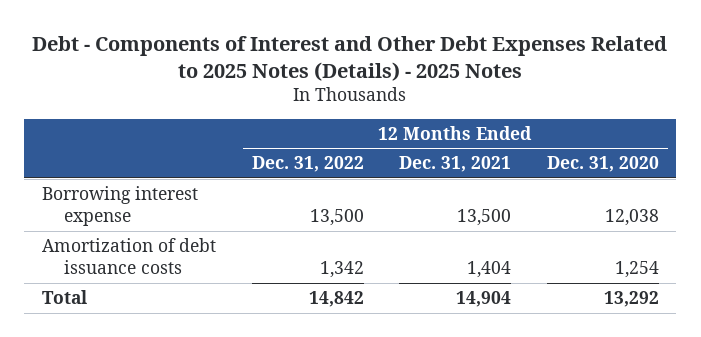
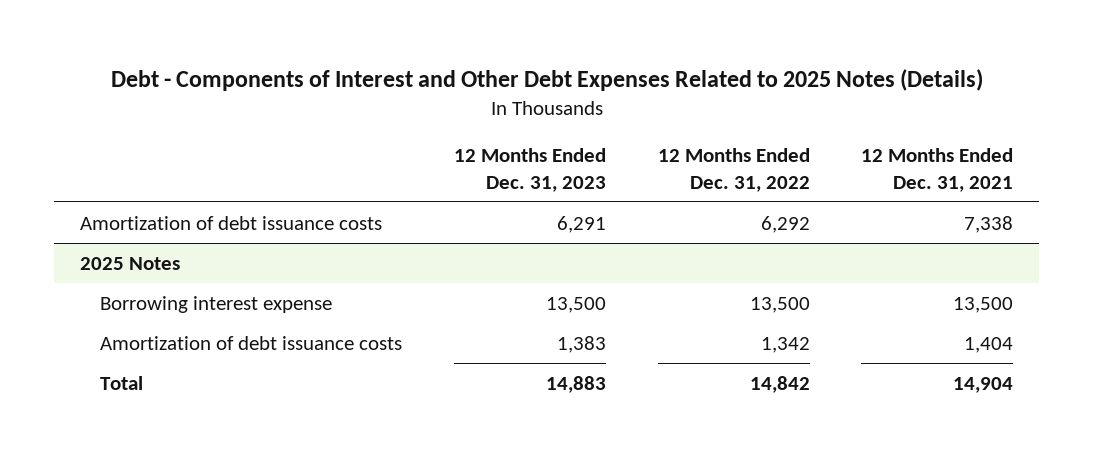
- Debt - Components of Interest and Other Debt Expenses Related to 2025 Notes (Details) - 2025 Notes
+ Debt - Components of Interest and Other Debt Expenses Related to 2025 Notes (Details)
- | 12 Months Ended Dec. 31, 2022 | 12 Months Ended Dec. 31, 2021 | 12 Months Ended Dec. 31, 2020
+ | 12 Months Ended Dec. 31, 2023 | 12 Months Ended Dec. 31, 2022 | 12 Months Ended Dec. 31, 2021
+ Amortization of debt issuance costs | 6,291 | 6,292 | 7,338
+ 2025 Notes

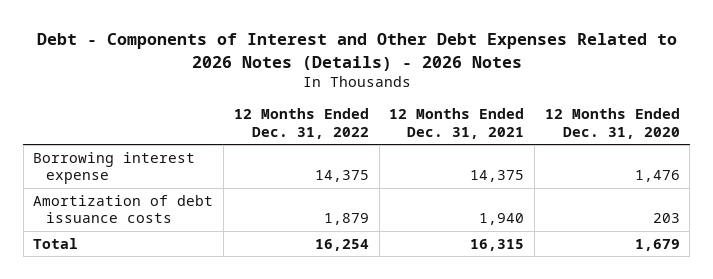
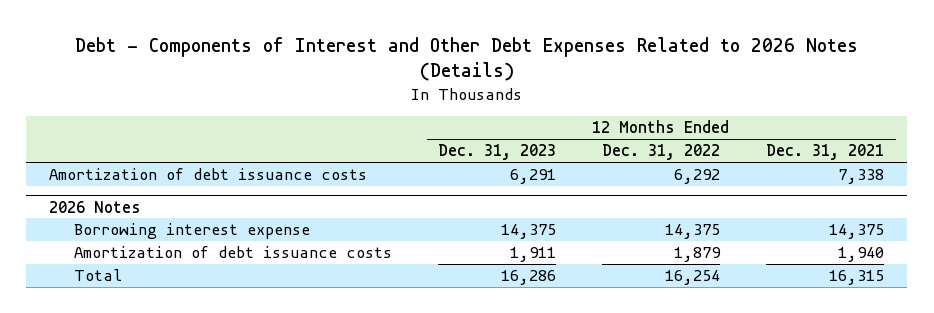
- Debt - Components of Interest and Other Debt Expenses Related to 2026 Notes (Details) - 2026 Notes
+ Debt - Components of Interest and Other Debt Expenses Related to 2026 Notes (Details)
- | 12 Months Ended Dec. 31, 2022 | 12 Months Ended Dec. 31, 2021 | 12 Months Ended Dec. 31, 2020
+ | 12 Months Ended Dec. 31, 2023 | 12 Months Ended Dec. 31, 2022 | 12 Months Ended Dec. 31, 2021
+ Amortization of debt issuance costs | 6,291 | 6,292 | 7,338
+ 2026 Notes

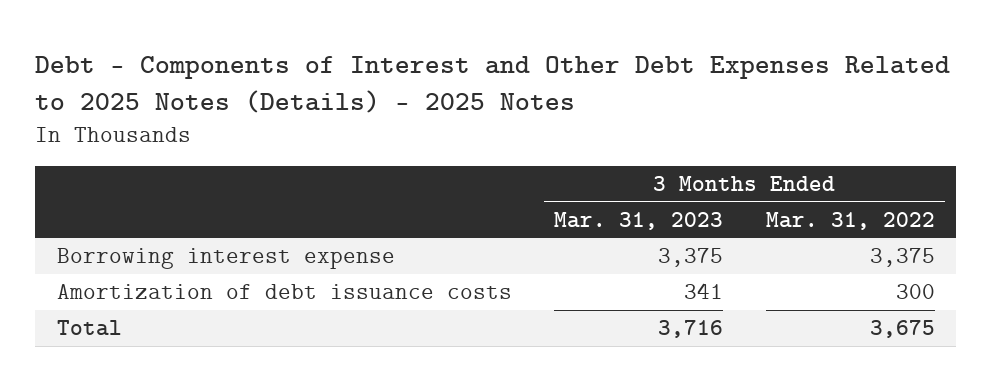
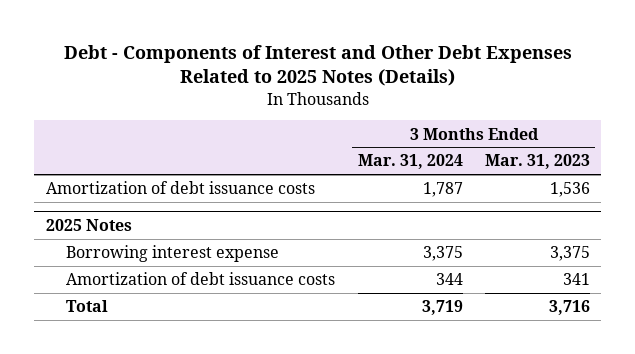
- Debt - Components of Interest and Other Debt Expenses Related to 2025 Notes (Details) - 2025 Notes
+ Debt - Components of Interest and Other Debt Expenses Related to 2025 Notes (Details)
- | 3 Months Ended Mar. 31, 2023 | 3 Months Ended Mar. 31, 2022
+ | 3 Months Ended Mar. 31, 2024 | 3 Months Ended Mar. 31, 2023
+ Amortization of debt issuance costs | 1,787 | 1,536
+ 2025 Notes

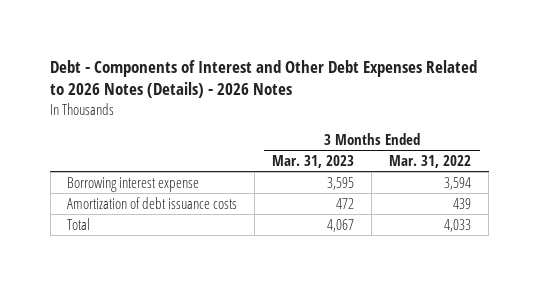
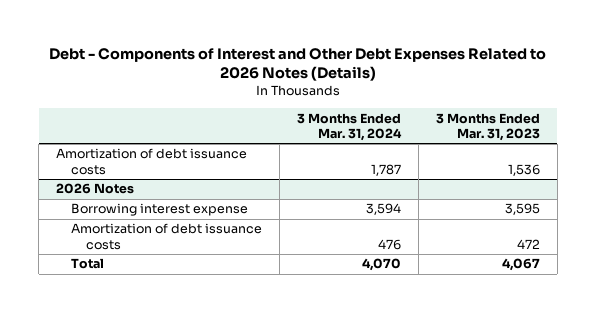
- Debt - Components of Interest and Other Debt Expenses Related to 2026 Notes (Details) - 2026 Notes
+ Debt - Components of Interest and Other Debt Expenses Related to 2026 Notes (Details)
- | 3 Months Ended Mar. 31, 2023 | 3 Months Ended Mar. 31, 2022
+ | 3 Months Ended Mar. 31, 2024 | 3 Months Ended Mar. 31, 2023
+ Amortization of debt issuance costs | 1,787 | 1,536
+ 2026 Notes

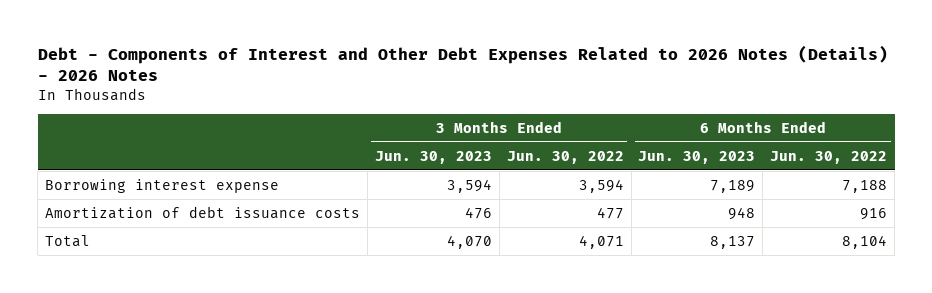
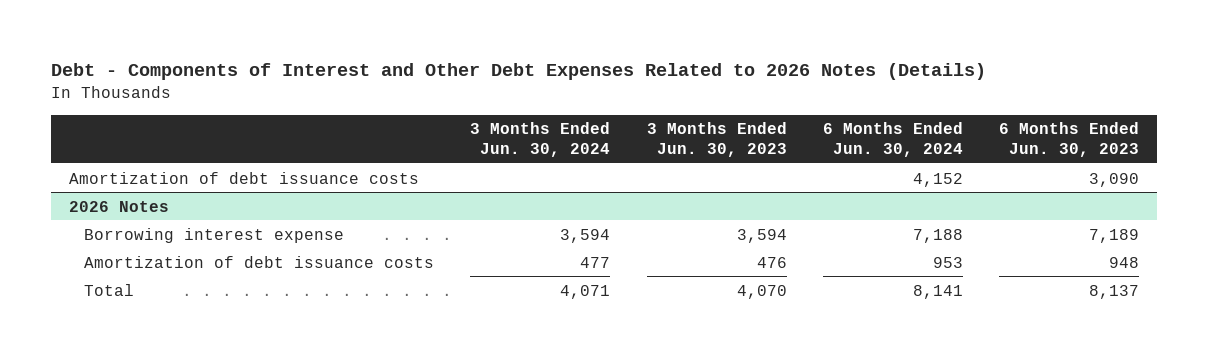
- Debt - Components of Interest and Other Debt Expenses Related to 2026 Notes (Details) - 2026 Notes
+ Debt - Components of Interest and Other Debt Expenses Related to 2026 Notes (Details)
- | 3 Months Ended Jun. 30, 2023 | 3 Months Ended Jun. 30, 2022 | 6 Months Ended Jun. 30, 2023 | 6 Months Ended Jun. 30, 2022
+ | 3 Months Ended Jun. 30, 2024 | 3 Months Ended Jun. 30, 2023 | 6 Months Ended Jun. 30, 2024 | 6 Months Ended Jun. 30, 2023
+ Amortization of debt issuance costs | | | 4,152 | 3,090
+ 2026 Notes

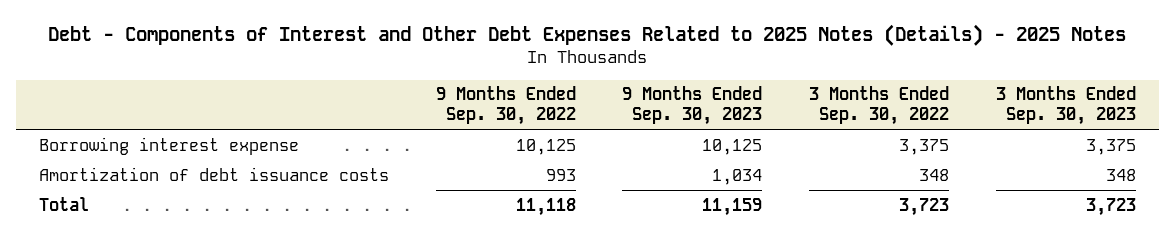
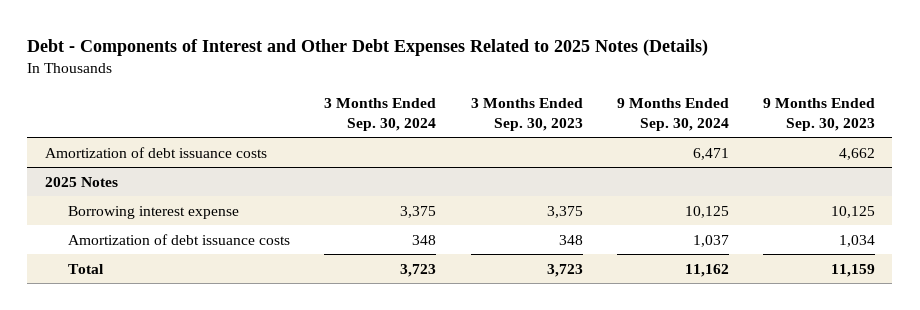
- Debt - Components of Interest and Other Debt Expenses Related to 2025 Notes (Details) - 2025 Notes
+ Debt - Components of Interest and Other Debt Expenses Related to 2025 Notes (Details)
- | 9 Months Ended Sep. 30, 2022 | 9 Months Ended Sep. 30, 2023 | 3 Months Ended Sep. 30, 2022 | 3 Months Ended Sep. 30, 2023
+ | 3 Months Ended Sep. 30, 2024 | 3 Months Ended Sep. 30, 2023 | 9 Months Ended Sep. 30, 2024 | 9 Months Ended Sep. 30, 2023
+ Amortization of debt issuance costs | | | 6,471 | 4,662
+ 2025 Notes

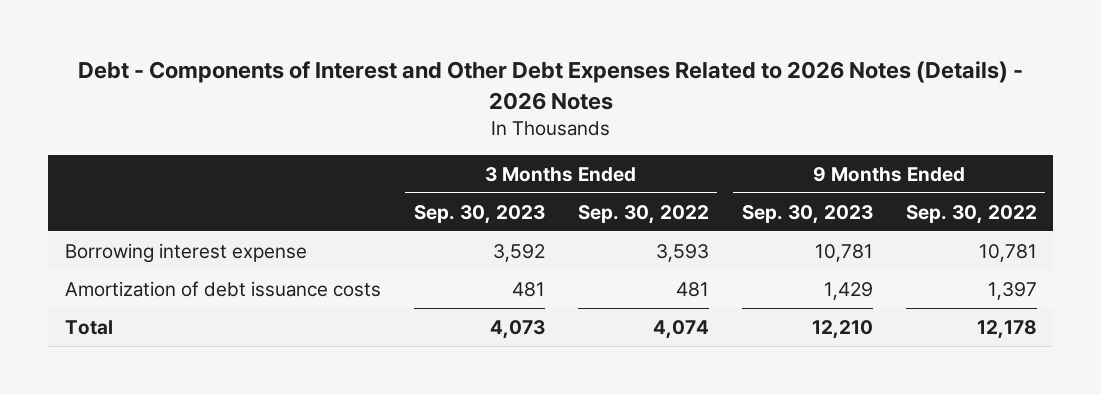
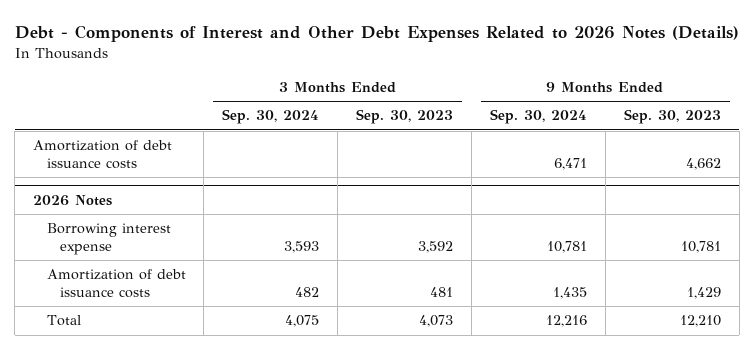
- Debt - Components of Interest and Other Debt Expenses Related to 2026 Notes (Details) - 2026 Notes
+ Debt - Components of Interest and Other Debt Expenses Related to 2026 Notes (Details)
- | 3 Months Ended Sep. 30, 2023 | 3 Months Ended Sep. 30, 2022 | 9 Months Ended Sep. 30, 2023 | 9 Months Ended Sep. 30, 2022
+ | 3 Months Ended Sep. 30, 2024 | 3 Months Ended Sep. 30, 2023 | 9 Months Ended Sep. 30, 2024 | 9 Months Ended Sep. 30, 2023
+ Amortization of debt issuance costs | | | 6,471 | 4,662
+ 2026 Notes

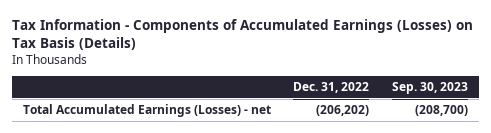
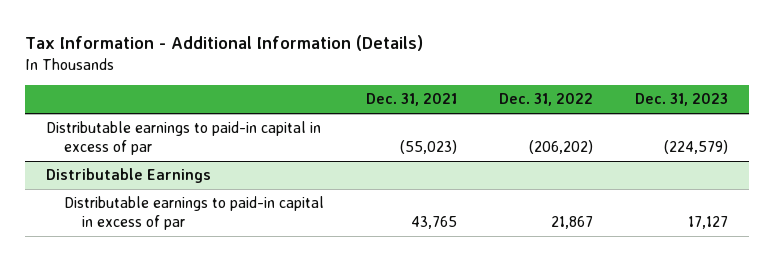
- Tax Information - Components of Accumulated Earnings (Losses) on Tax Basis (Details)
+ Tax Information - Additional Information (Details)
- | Dec. 31, 2022 | Sep. 30, 2023
+ | Dec. 31, 2021 | Dec. 31, 2022 | Dec. 31, 2023
- Total Accumulated Earnings (Losses) - net | (206,202) | (208,700)
+ Distributable earnings to paid-in capital in excess of par | (55,023) | (206,202) | (224,579)
+ Distributable Earnings
+ Distributable earnings to paid-in capital in excess of par | 43,765 | 21,867 | 17,127

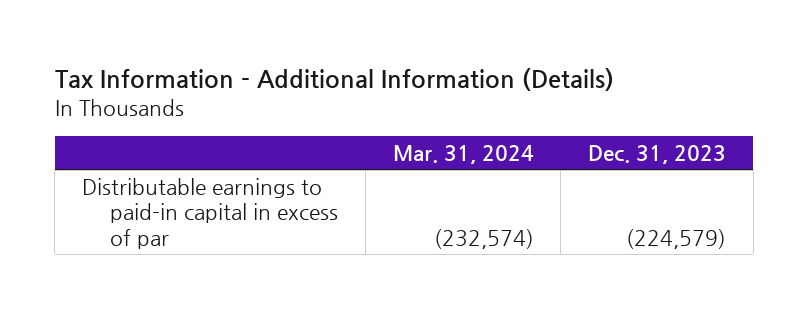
- | Dec. 31, 2021 | Dec. 31, 2022 | Dec. 31, 2023
+ | Mar. 31, 2024 | Dec. 31, 2023
- Distributable Earnings
- Distributable earnings to paid-in capital in excess of par | 43,765 | 21,867 | 17,127

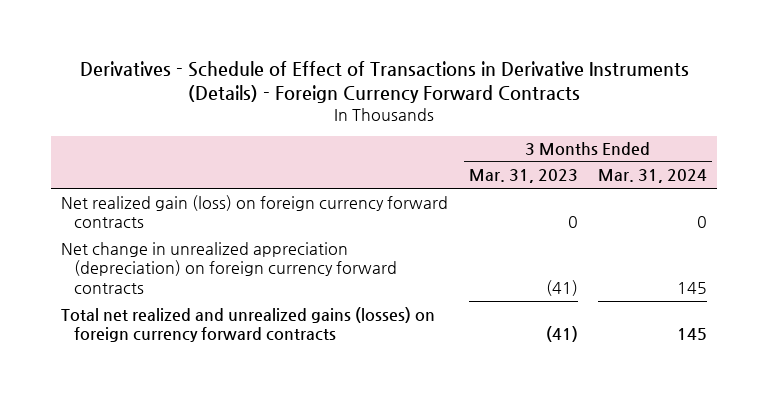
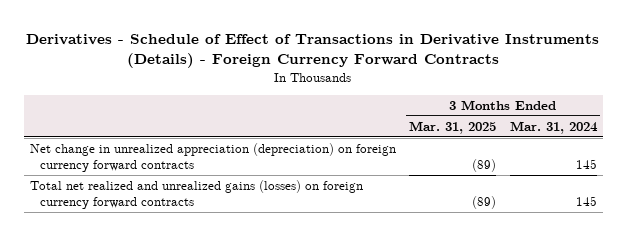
- | 3 Months Ended Mar. 31, 2023 | 3 Months Ended Mar. 31, 2024
+ | 3 Months Ended Mar. 31, 2025 | 3 Months Ended Mar. 31, 2024
- Net realized gain (loss) on foreign currency forward contracts | 0 | 0

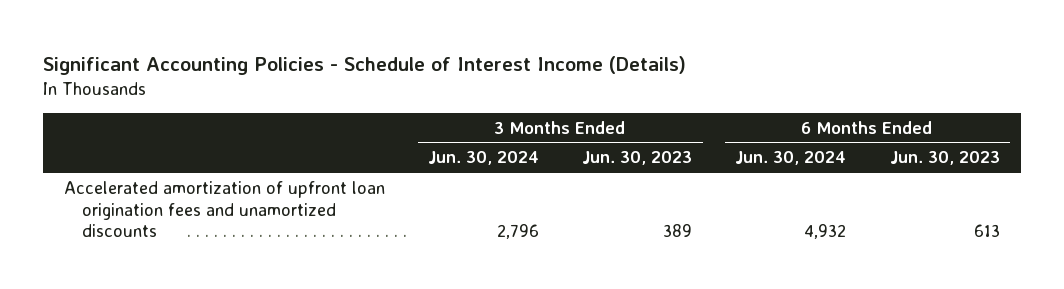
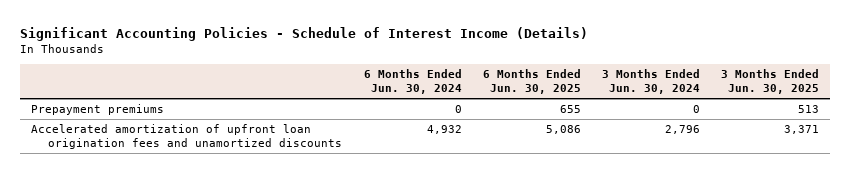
- | 3 Months Ended Jun. 30, 2024 | 3 Months Ended Jun. 30, 2023 | 6 Months Ended Jun. 30, 2024 | 6 Months Ended Jun. 30, 2023
+ | 6 Months Ended Jun. 30, 2024 | 6 Months Ended Jun. 30, 2025 | 3 Months Ended Jun. 30, 2024 | 3 Months Ended Jun. 30, 2025
+ Prepayment premiums | 0 | 655 | 0 | 513

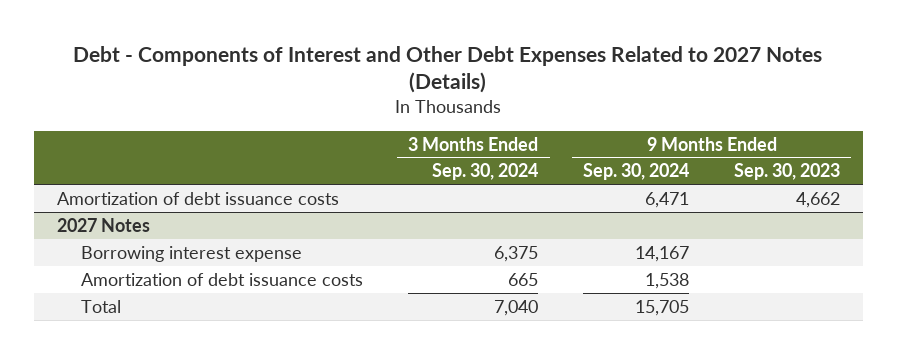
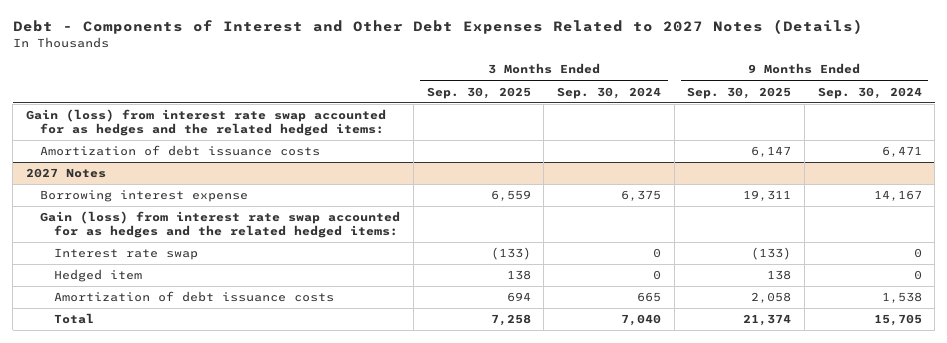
- | 3 Months Ended Sep. 30, 2024 | 9 Months Ended Sep. 30, 2024 | 9 Months Ended Sep. 30, 2023
+ | 3 Months Ended Sep. 30, 2025 | 3 Months Ended Sep. 30, 2024 | 9 Months Ended Sep. 30, 2025 | 9 Months Ended Sep. 30, 2024
+ Gain (loss) from interest rate swap accounted for as hedges and the related hedged items:
@ 2027 Notes
+ Gain (loss) from interest rate swap accounted for as hedges and the related hedged items:
+ Interest rate swap | (133) | 0 | (133) | 0
+ Hedged item | 138 | 0 | 138 | 0

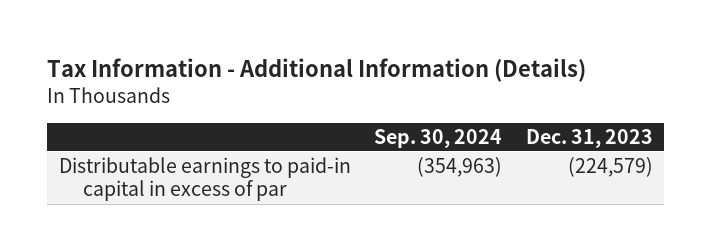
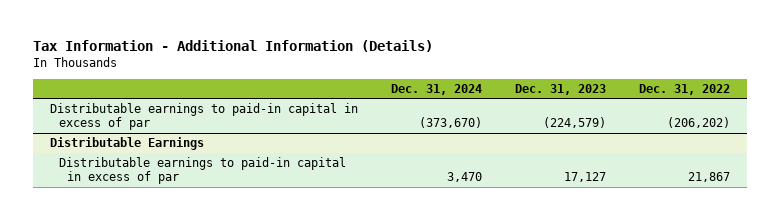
- | Sep. 30, 2024 | Dec. 31, 2023
+ | Dec. 31, 2024 | Dec. 31, 2023 | Dec. 31, 2022
+ Distributable Earnings
+ Distributable earnings to paid-in capital in excess of par | 3,470 | 17,127 | 21,867

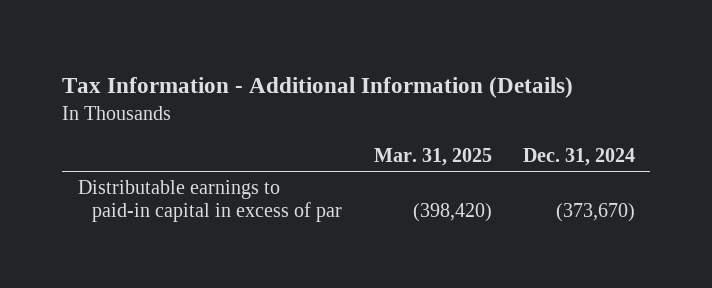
- | Dec. 31, 2024 | Dec. 31, 2023 | Dec. 31, 2022
+ | Mar. 31, 2025 | Dec. 31, 2024
- Distributable Earnings
- Distributable earnings to paid-in capital in excess of par | 3,470 | 17,127 | 21,867

